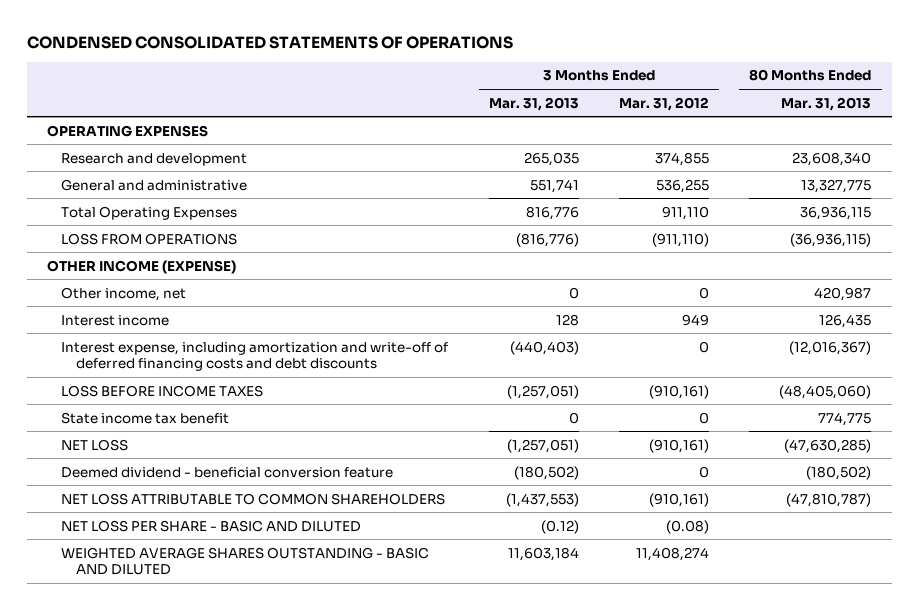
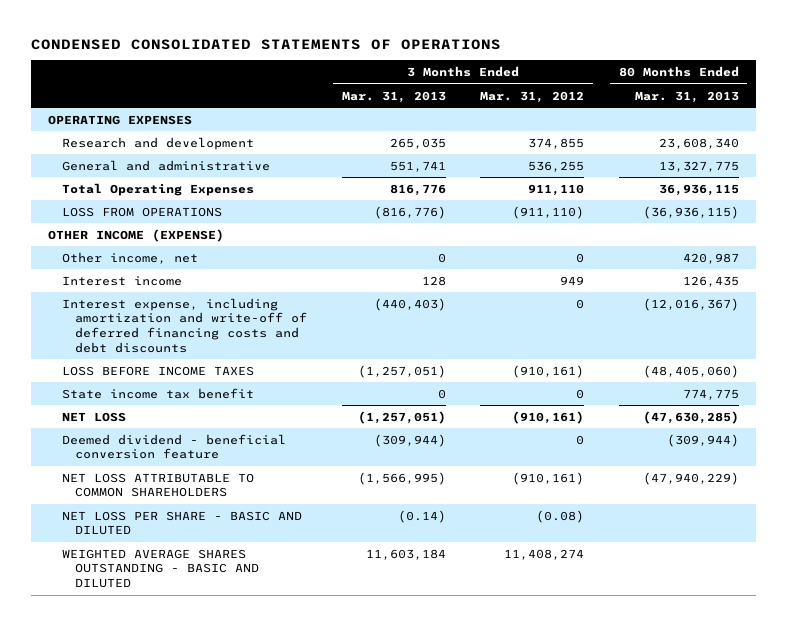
- Deemed dividend - beneficial conversion feature | (180,502) | 0 | (180,502)
- NET LOSS ATTRIBUTABLE TO COMMON SHAREHOLDERS | (1,437,553) | (910,161) | (47,810,787)
- NET LOSS PER SHARE - BASIC AND DILUTED | (0.12) | (0.08) |
+ Deemed dividend - beneficial conversion feature | (309,944) | 0 | (309,944)
+ NET LOSS ATTRIBUTABLE TO COMMON SHAREHOLDERS | (1,566,995) | (910,161) | (47,940,229)
+ NET LOSS PER SHARE - BASIC AND DILUTED | (0.14) | (0.08) |

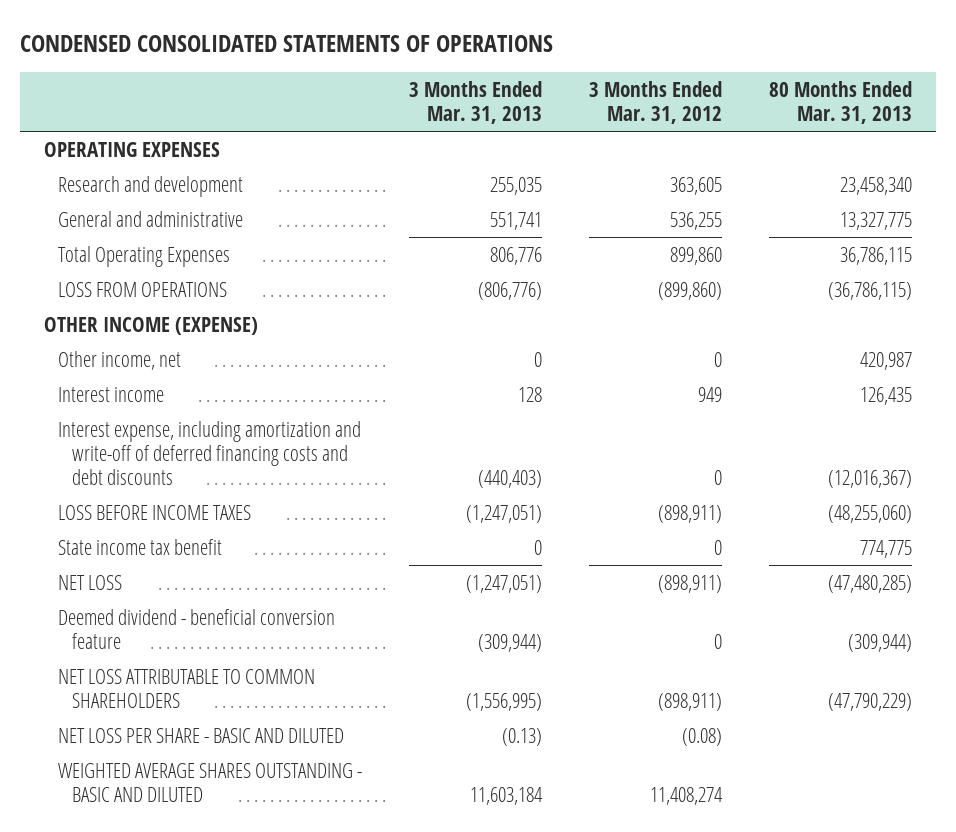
- Research and development | 265,035 | 374,855 | 23,608,340
+ Research and development | 255,035 | 363,605 | 23,458,340
- Total Operating Expenses | 816,776 | 911,110 | 36,936,115
- LOSS FROM OPERATIONS | (816,776) | (911,110) | (36,936,115)
+ Total Operating Expenses | 806,776 | 899,860 | 36,786,115
+ LOSS FROM OPERATIONS | (806,776) | (899,860) | (36,786,115)
- LOSS BEFORE INCOME TAXES | (1,257,051) | (910,161) | (48,405,060)
+ LOSS BEFORE INCOME TAXES | (1,247,051) | (898,911) | (48,255,060)
- NET LOSS | (1,257,051) | (910,161) | (47,630,285)
+ NET LOSS | (1,247,051) | (898,911) | (47,480,285)
- NET LOSS ATTRIBUTABLE TO COMMON SHAREHOLDERS | (1,566,995) | (910,161) | (47,940,229)
- NET LOSS PER SHARE - BASIC AND DILUTED | (0.14) | (0.08) |
+ NET LOSS ATTRIBUTABLE TO COMMON SHAREHOLDERS | (1,556,995) | (898,911) | (47,790,229)
+ NET LOSS PER SHARE - BASIC AND DILUTED | (0.13) | (0.08) |

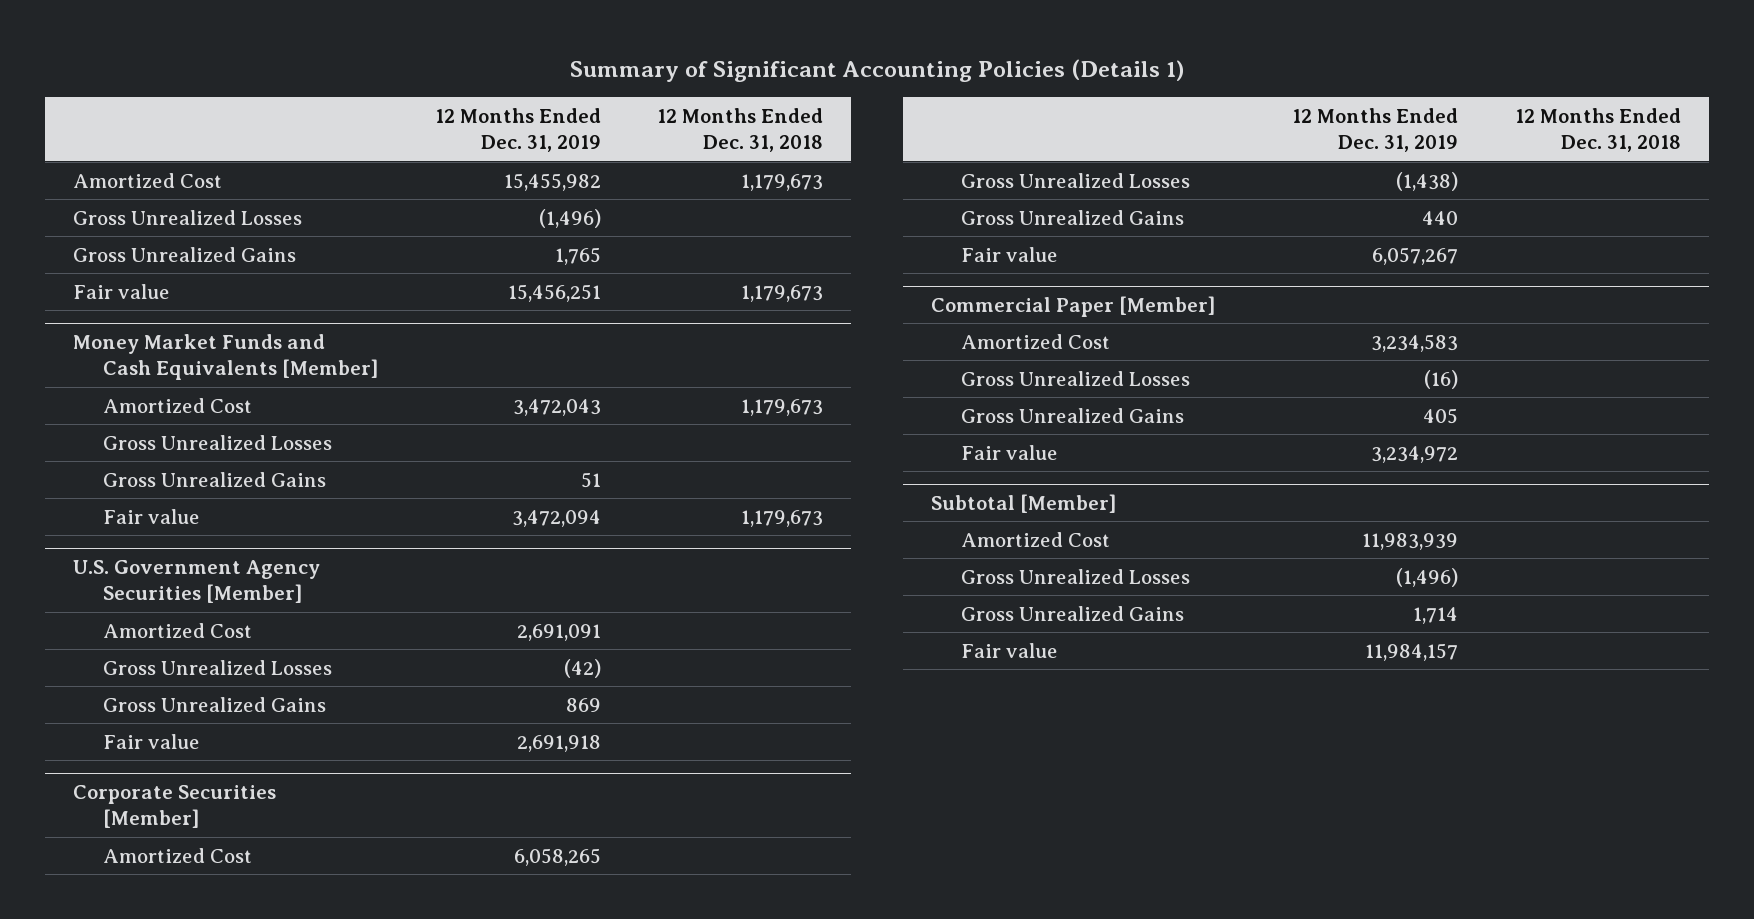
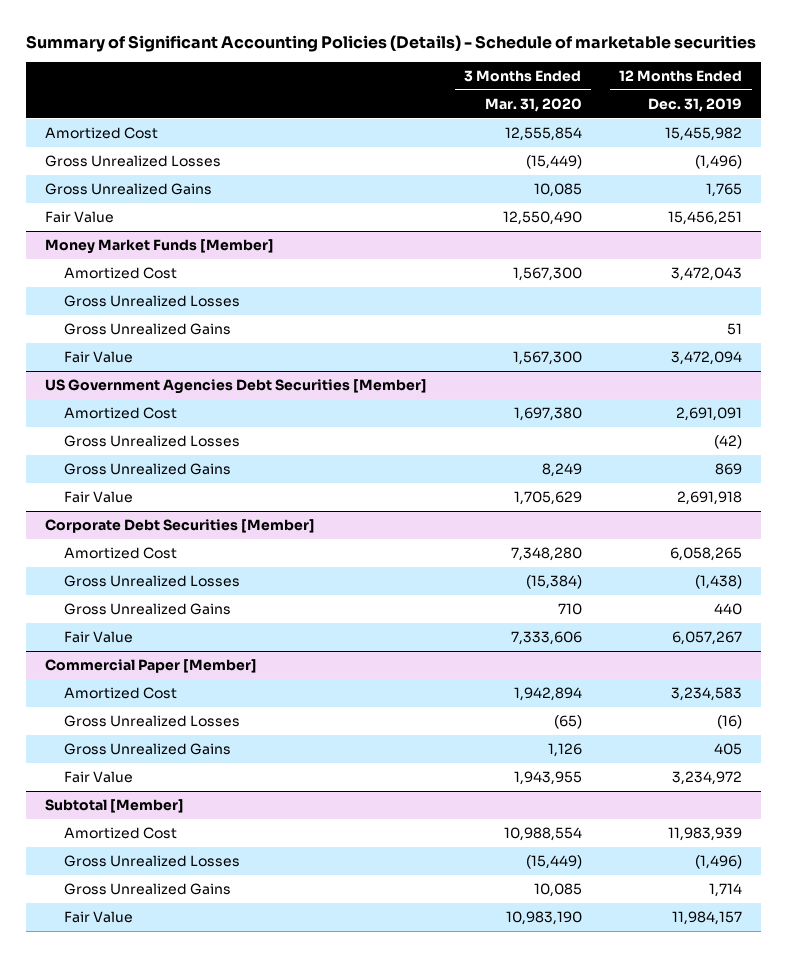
- Summary of Significant Accounting Policies (Details 1)
+ Summary of Significant Accounting Policies (Details) - Schedule of marketable securities
- | 12 Months Ended Dec. 31, 2019 | 12 Months Ended Dec. 31, 2018
+ | 3 Months Ended Mar. 31, 2020 | 12 Months Ended Dec. 31, 2019
- Fair value | 15,456,251 | 1,179,673
- Money Market Funds and Cash Equivalents [Member]
+ Fair Value | 12,550,490 | 15,456,251
+ Money Market Funds [Member]
- Fair value | 3,472,094 | 1,179,673
- U.S. Government Agency Securities [Member]
+ Fair Value | 1,567,300 | 3,472,094
+ US Government Agencies Debt Securities [Member]
- Fair value | 2,691,918 |
- Corporate Securities [Member]
+ Fair Value | 1,705,629 | 2,691,918
+ Corporate Debt Securities [Member]
- Fair value | 6,057,267 |
+ Fair Value | 7,333,606 | 6,057,267
@ Commercial Paper [Member]
- Fair value | 3,234,972 |
+ Fair Value | 1,943,955 | 3,234,972
@ Subtotal [Member]
- Fair value | 11,984,157 |
+ Fair Value | 10,983,190 | 11,984,157

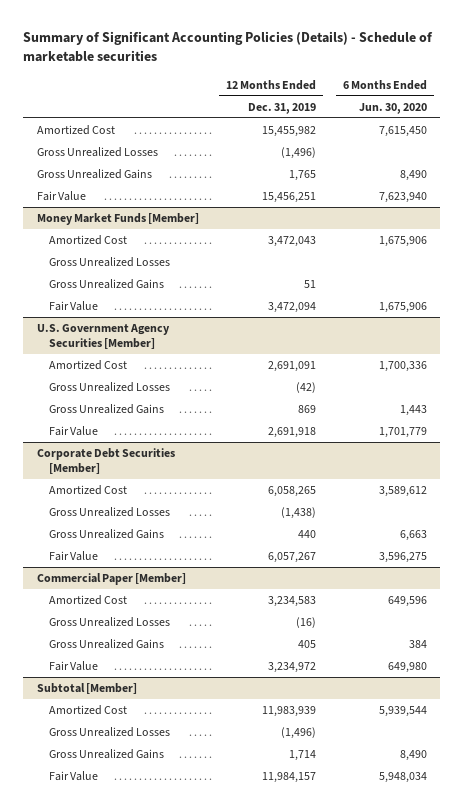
- | 3 Months Ended Mar. 31, 2020 | 12 Months Ended Dec. 31, 2019
+ | 12 Months Ended Dec. 31, 2019 | 6 Months Ended Jun. 30, 2020
- US Government Agencies Debt Securities [Member]
+ U.S. Government Agency Securities [Member]

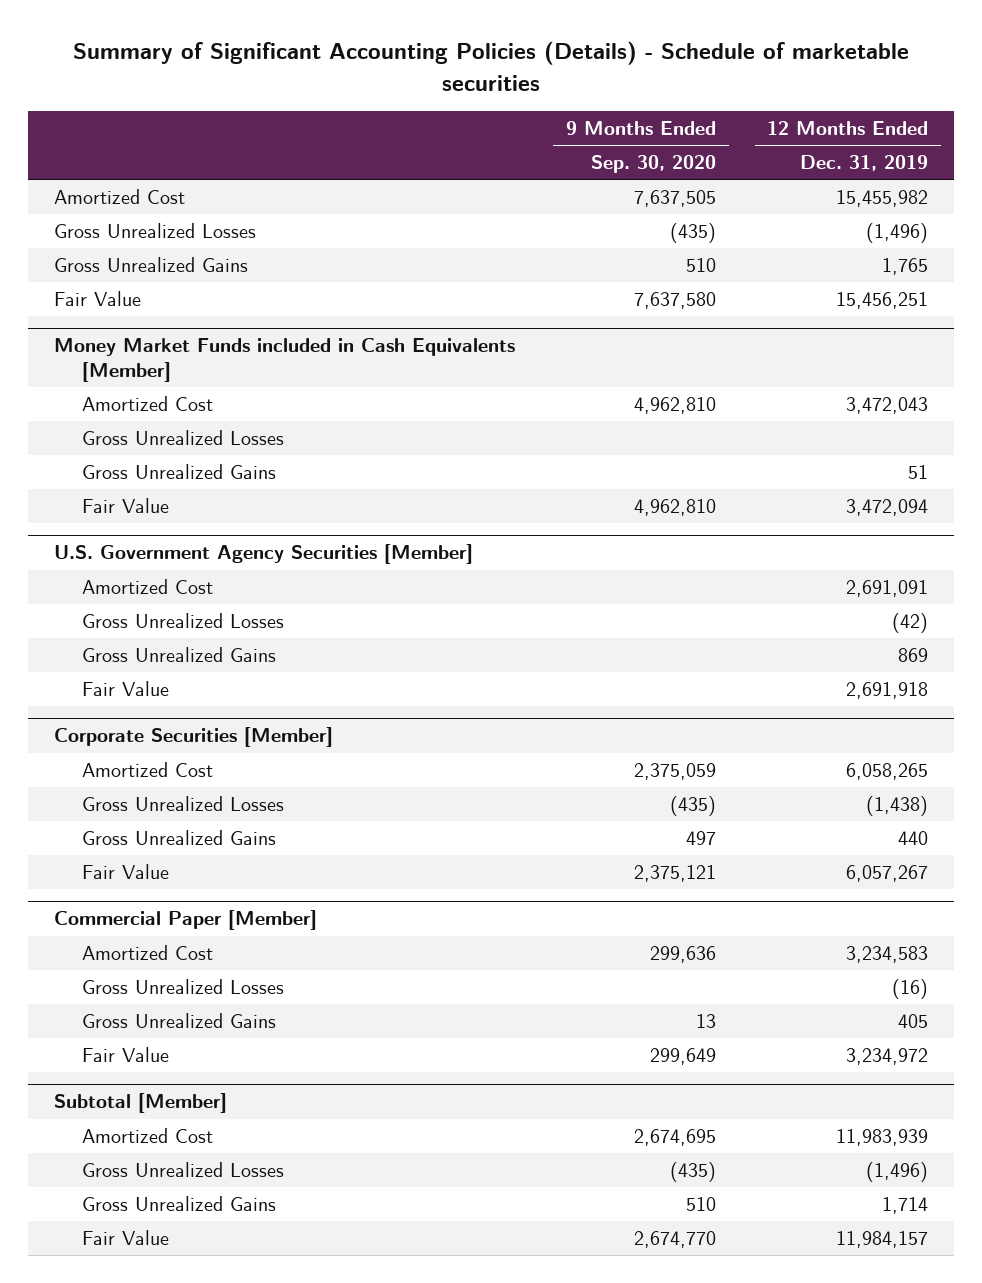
- | 12 Months Ended Dec. 31, 2019 | 6 Months Ended Jun. 30, 2020
+ | 9 Months Ended Sep. 30, 2020 | 12 Months Ended Dec. 31, 2019
- Money Market Funds [Member]
+ Money Market Funds included in Cash Equivalents [Member]
- Corporate Debt Securities [Member]
+ Corporate Securities [Member]

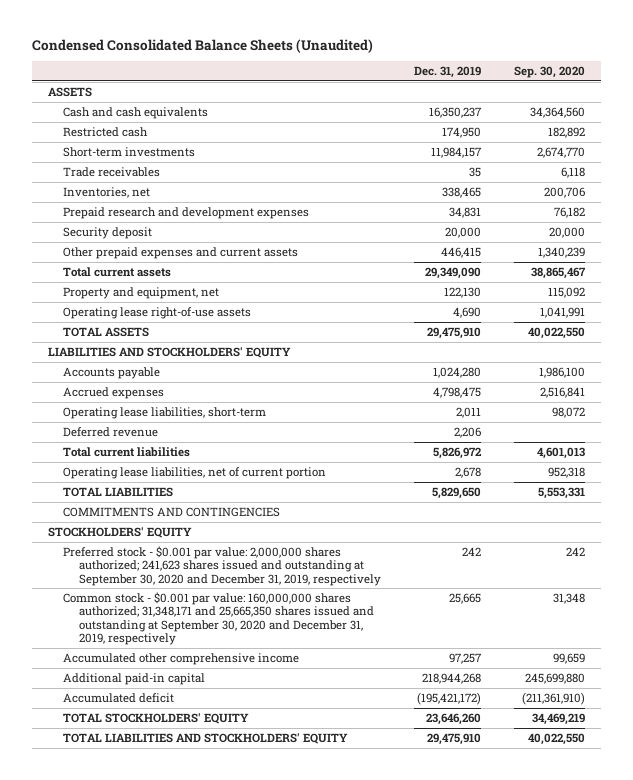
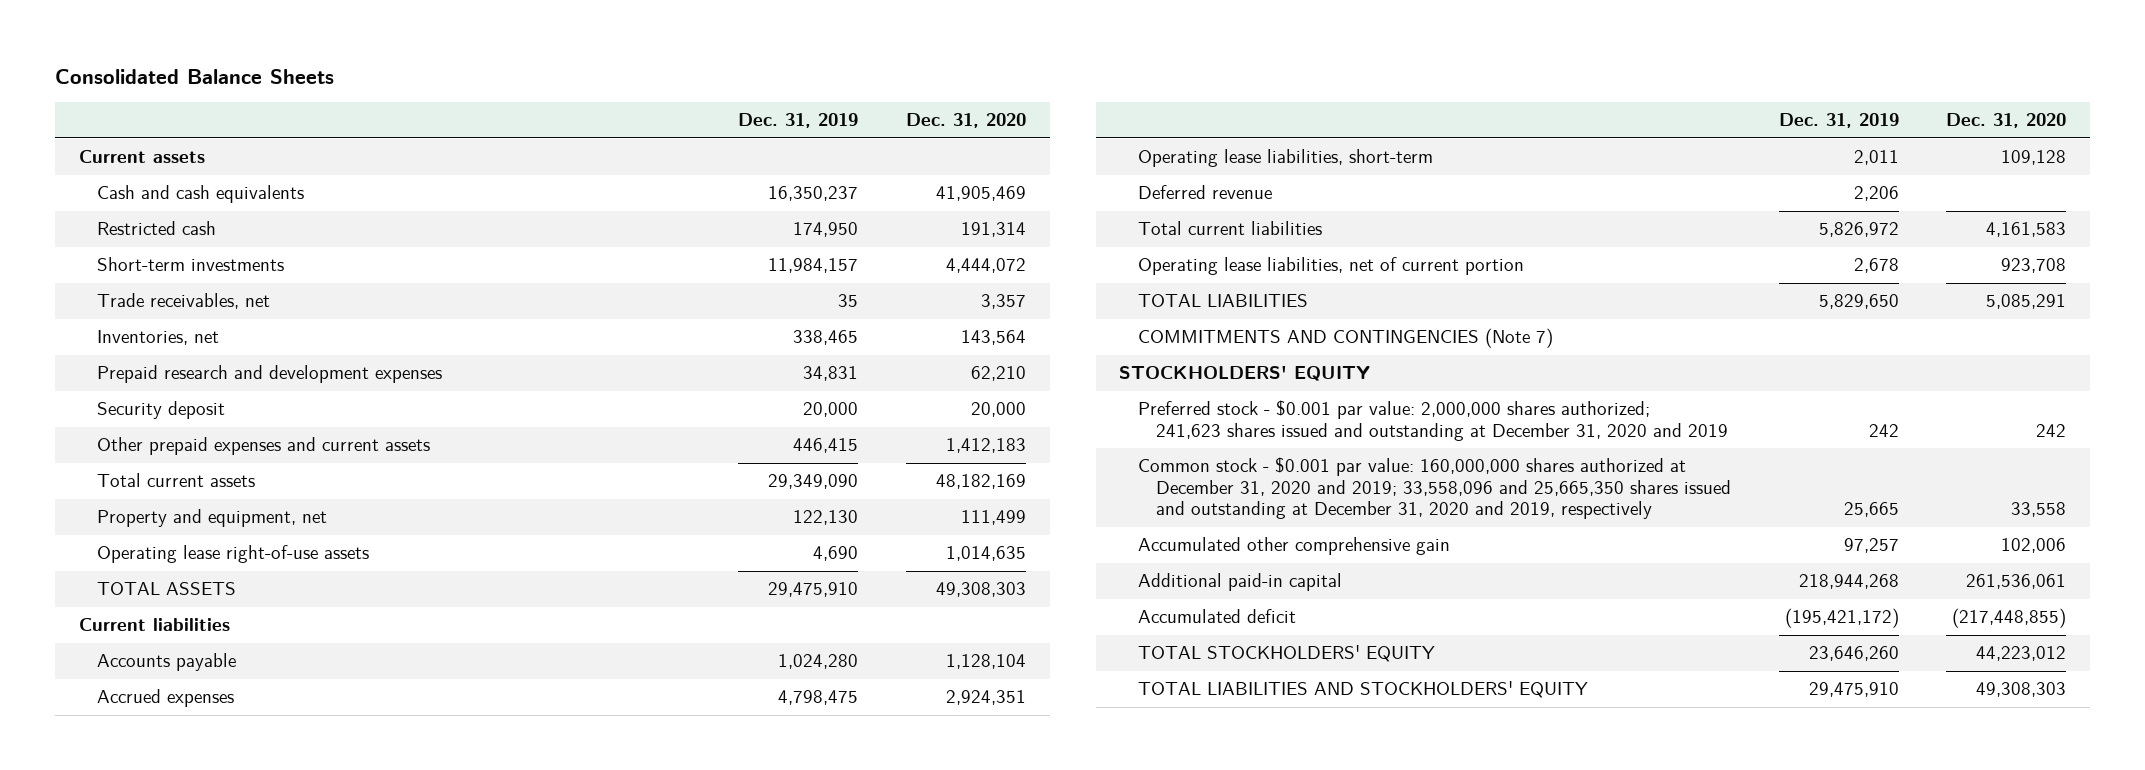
- Condensed Consolidated Balance Sheets (Unaudited)
+ Consolidated Balance Sheets
- | Dec. 31, 2019 | Sep. 30, 2020
+ | Dec. 31, 2019 | Dec. 31, 2020
- ASSETS
+ Current assets
- Trade receivables | 35 | 6,118
+ Trade receivables, net | 35 | 3,357
- LIABILITIES AND STOCKHOLDERS' EQUITY
+ Current liabilities
- COMMITMENTS AND CONTINGENCIES
+ COMMITMENTS AND CONTINGENCIES (Note 7)
- Preferred stock - $0.001 par value: 2,000,000 shares authorized; 241,623 shares issued and outstanding at September 30, 2020 and December 31, 2019, respectively | 242 | 242
- Common stock - $0.001 par value: 160,000,000 shares authorized; 31,348,171 and 25,665,350 shares issued and outstanding at September 30, 2020 and December 31, 2019, respectively | 25,665 | 31,348
- Accumulated other comprehensive income | 97,257 | 99,659
+ Preferred stock - $0.001 par value: 2,000,000 shares authorized; 241,623 shares issued and outstanding at December 31, 2020 and 2019 | 242 | 242
+ Common stock - $0.001 par value: 160,000,000 shares authorized at December 31, 2020 and 2019; 33,558,096 and 25,665,350 shares issued and outstanding at December 31, 2020 and 2019, respectively | 25,665 | 33,558
+ Accumulated other comprehensive gain | 97,257 | 102,006

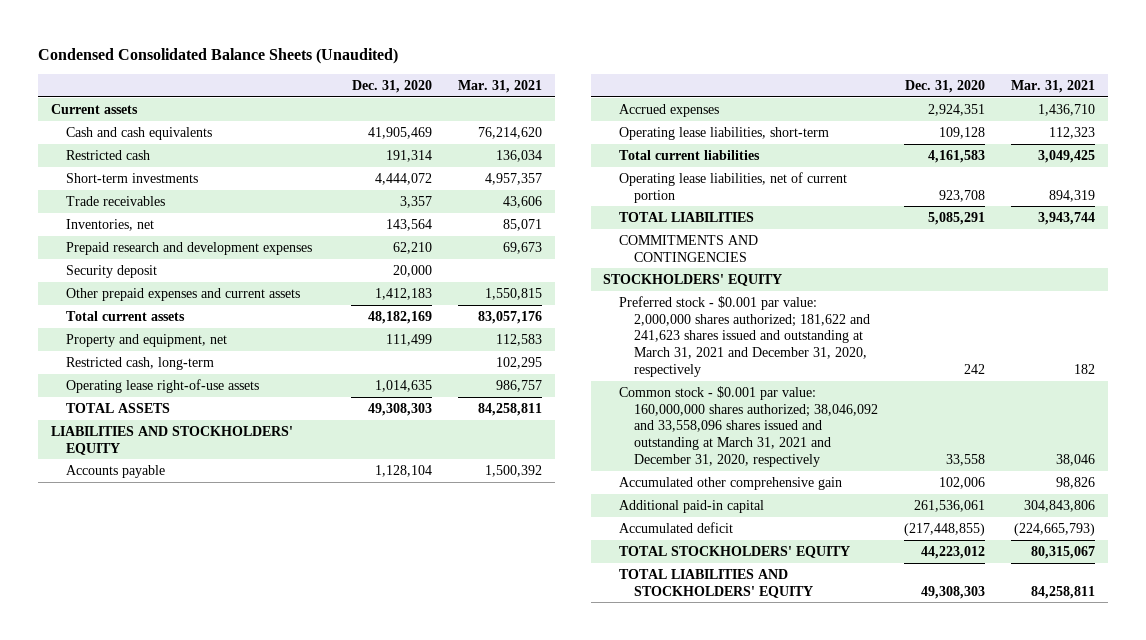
- Consolidated Balance Sheets
+ Condensed Consolidated Balance Sheets (Unaudited)
- | Dec. 31, 2019 | Dec. 31, 2020
+ | Dec. 31, 2020 | Mar. 31, 2021
- Trade receivables, net | 35 | 3,357
+ Trade receivables | 3,357 | 43,606
+ Restricted cash, long-term | | 102,295
- Current liabilities
+ LIABILITIES AND STOCKHOLDERS' EQUITY
- Deferred revenue | 2,206 |
- COMMITMENTS AND CONTINGENCIES (Note 7)
+ COMMITMENTS AND CONTINGENCIES
- Preferred stock - $0.001 par value: 2,000,000 shares authorized; 241,623 shares issued and outstanding at December 31, 2020 and 2019 | 242 | 242
- Common stock - $0.001 par value: 160,000,000 shares authorized at December 31, 2020 and 2019; 33,558,096 and 25,665,350 shares issued and outstanding at December 31, 2020 and 2019, respectively | 25,665 | 33,558
+ Preferred stock - $0.001 par value: 2,000,000 shares authorized; 181,622 and 241,623 shares issued and outstanding at March 31, 2021 and December 31, 2020, respectively | 242 | 182
+ Common stock - $0.001 par value: 160,000,000 shares authorized; 38,046,092 and 33,558,096 shares issued and outstanding at March 31, 2021 and December 31, 2020, respectively | 33,558 | 38,046

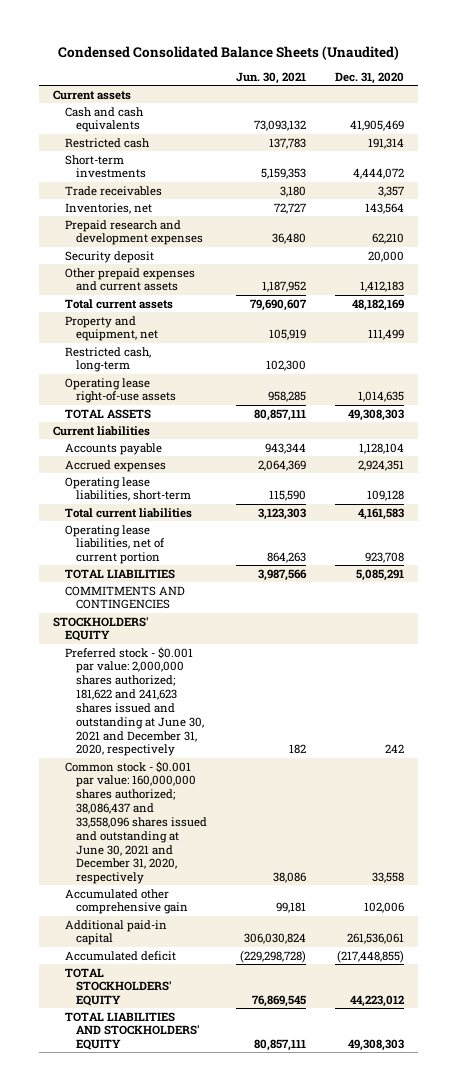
- | Dec. 31, 2020 | Mar. 31, 2021
+ | Jun. 30, 2021 | Dec. 31, 2020
- LIABILITIES AND STOCKHOLDERS' EQUITY
+ Current liabilities
- Preferred stock - $0.001 par value: 2,000,000 shares authorized; 181,622 and 241,623 shares issued and outstanding at March 31, 2021 and December 31, 2020, respectively | 242 | 182
- Common stock - $0.001 par value: 160,000,000 shares authorized; 38,046,092 and 33,558,096 shares issued and outstanding at March 31, 2021 and December 31, 2020, respectively | 33,558 | 38,046
+ Preferred stock - $0.001 par value: 2,000,000 shares authorized; 181,622 and 241,623 shares issued and outstanding at June 30, 2021 and December 31, 2020, respectively | 182 | 242
+ Common stock - $0.001 par value: 160,000,000 shares authorized; 38,086,437 and 33,558,096 shares issued and outstanding at June 30, 2021 and December 31, 2020, respectively | 38,086 | 33,558

